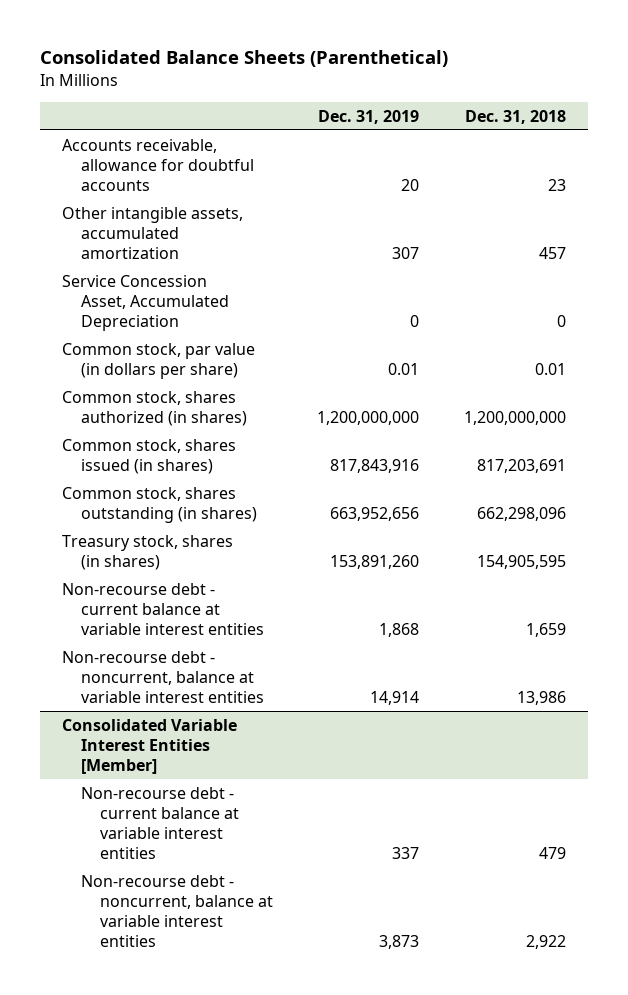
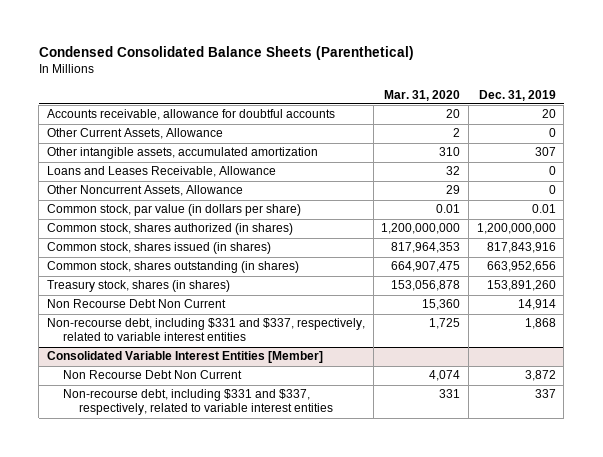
- Consolidated Balance Sheets (Parenthetical)
+ Condensed Consolidated Balance Sheets (Parenthetical)
- | Dec. 31, 2019 | Dec. 31, 2018
+ | Mar. 31, 2020 | Dec. 31, 2019
+ Other Current Assets, Allowance | 2 | 0
- Service Concession Asset, Accumulated Depreciation | 0 | 0
+ Loans and Leases Receivable, Allowance | 32 | 0
+ Other Noncurrent Assets, Allowance | 29 | 0
- Non-recourse debt - current balance at variable interest entities | 1,868 | 1,659
- Non-recourse debt - noncurrent, balance at variable interest entities | 14,914 | 13,986
+ Non Recourse Debt Non Current | 15,360 | 14,914
+ Non-recourse debt, including $331 and $337, respectively, related to variable interest entities | 1,725 | 1,868
@ Consolidated Variable Interest Entities [Member]
- Non-recourse debt - current balance at variable interest entities | 337 | 479
- Non-recourse debt - noncurrent, balance at variable interest entities | 3,873 | 2,922
+ Non Recourse Debt Non Current | 4,074 | 3,872
+ Non-recourse debt, including $331 and $337, respectively, related to variable interest entities | 331 | 337

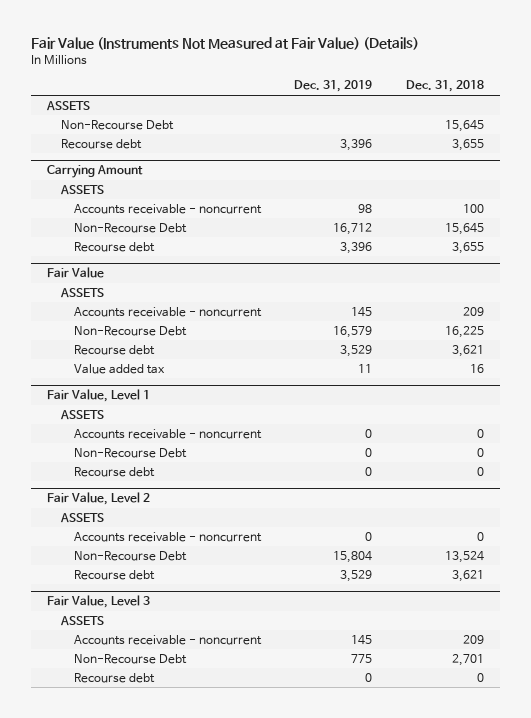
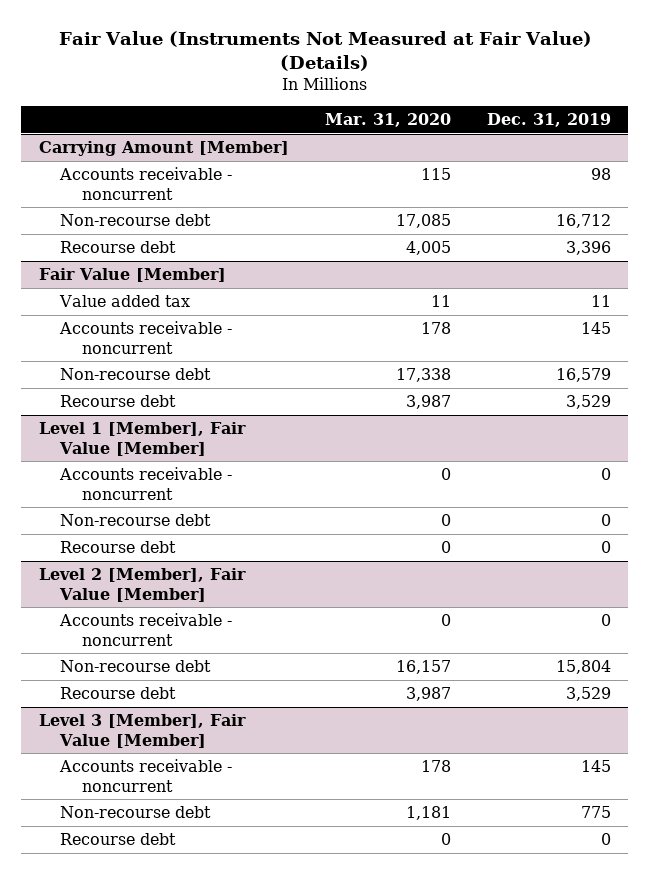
- | Dec. 31, 2019 | Dec. 31, 2018
+ | Mar. 31, 2020 | Dec. 31, 2019
- ASSETS
- Non-Recourse Debt | | 15,645
- Recourse debt | 3,396 | 3,655
- Carrying Amount
- ASSETS
+ Carrying Amount [Member]
- Non-Recourse Debt | 16,712 | 15,645
+ Non-recourse debt | 17,085 | 16,712
- Fair Value
- ASSETS
+ Fair Value [Member]
+ Value added tax | 11 | 11
- Non-Recourse Debt | 16,579 | 16,225
+ Non-recourse debt | 17,338 | 16,579
- Value added tax | 11 | 16
- Fair Value, Level 1
- ASSETS
+ Level 1 [Member], Fair Value [Member]
- Non-Recourse Debt | 0 | 0
+ Non-recourse debt | 0 | 0
- Fair Value, Level 2
- ASSETS
+ Level 2 [Member], Fair Value [Member]
- Non-Recourse Debt | 15,804 | 13,524
+ Non-recourse debt | 16,157 | 15,804
- Fair Value, Level 3
- ASSETS
+ Level 3 [Member], Fair Value [Member]
- Non-Recourse Debt | 775 | 2,701
+ Non-recourse debt | 1,181 | 775

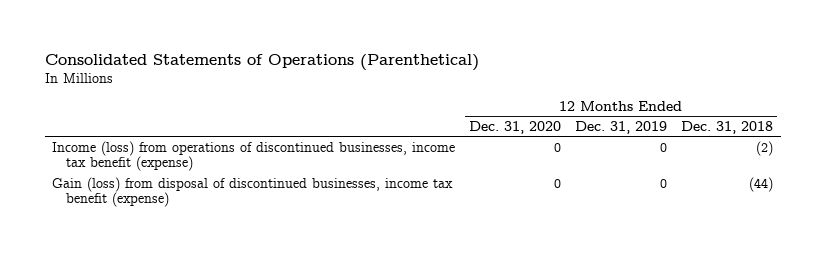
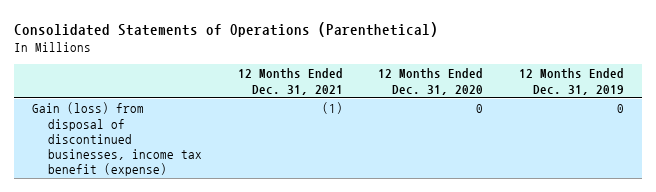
- | 12 Months Ended Dec. 31, 2020 | 12 Months Ended Dec. 31, 2019 | 12 Months Ended Dec. 31, 2018
+ | 12 Months Ended Dec. 31, 2021 | 12 Months Ended Dec. 31, 2020 | 12 Months Ended Dec. 31, 2019
- Income (loss) from operations of discontinued businesses, income tax benefit (expense) | 0 | 0 | (2)

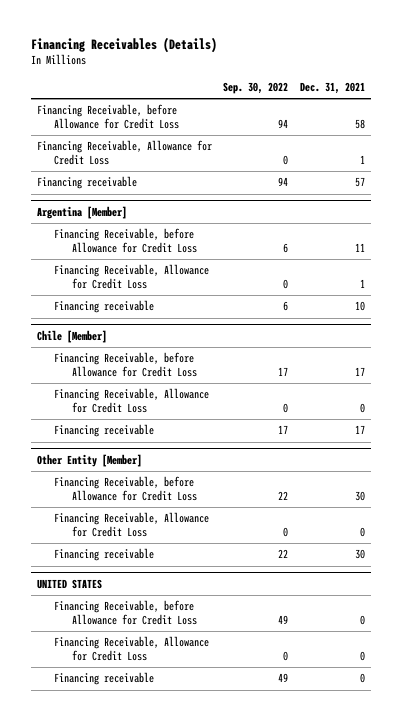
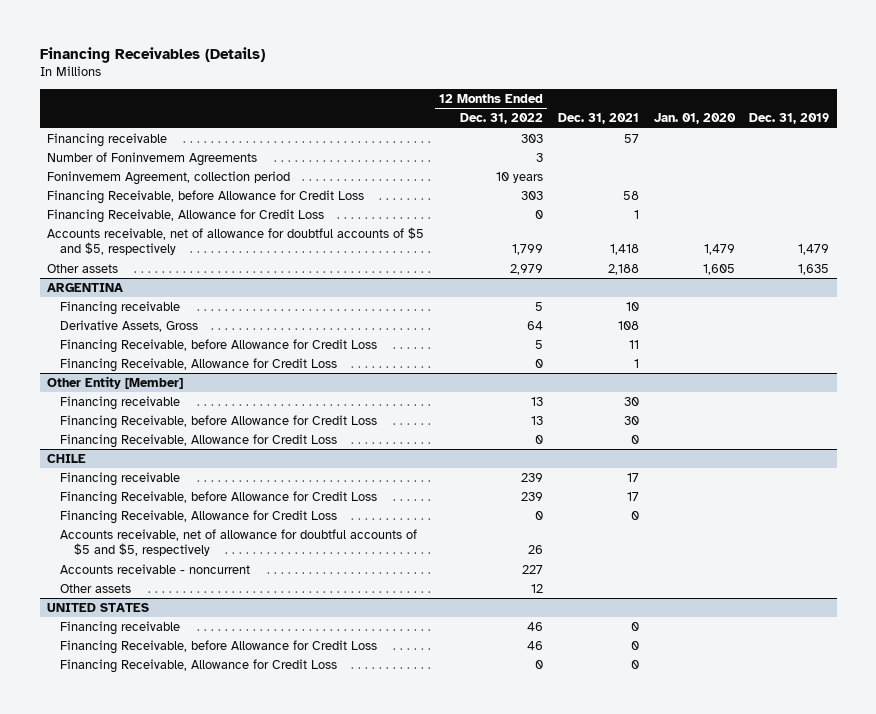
- | Sep. 30, 2022 | Dec. 31, 2021
+ | 12 Months Ended Dec. 31, 2022 | Dec. 31, 2021 | Jan. 01, 2020 | Dec. 31, 2019
moved up: Financing receivable | 303 | 57 | |
+ Number of Foninvemem Agreements | 3 | | |
+ Foninvemem Agreement, collection period | 10 years | | |
- Argentina [Member]
+ Accounts receivable, net of allowance for doubtful accounts of $5 and $5, respectively | 1,799 | 1,418 | 1,479 | 1,479
+ Other assets | 2,979 | 2,188 | 1,605 | 1,635
+ ARGENTINA
+ Financing receivable | 5 | 10 | |
+ Derivative Assets, Gross | 64 | 108 | |
- Financing receivable | 6 | 10
- Chile [Member]
- Financing Receivable, before Allowance for Credit Loss | 17 | 17
- Financing Receivable, Allowance for Credit Loss | 0 | 0
- Financing receivable | 17 | 17
@ Other Entity [Member]
moved up: Financing receivable | 13 | 30 | |
+ CHILE
+ Financing receivable | 239 | 17 | |
+ Financing Receivable, before Allowance for Credit Loss | 239 | 17 | |
+ Financing Receivable, Allowance for Credit Loss | 0 | 0 | |
+ Accounts receivable, net of allowance for doubtful accounts of $5 and $5, respectively | 26 | | |
+ Accounts receivable - noncurrent | 227 | | |
+ Other assets | 12 | | |
@ UNITED STATES
moved up: Financing receivable | 46 | 0 | |

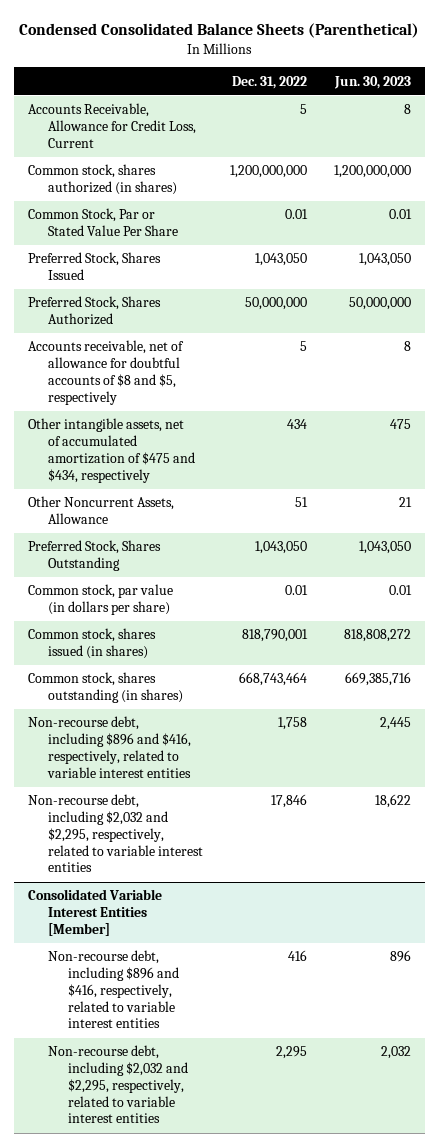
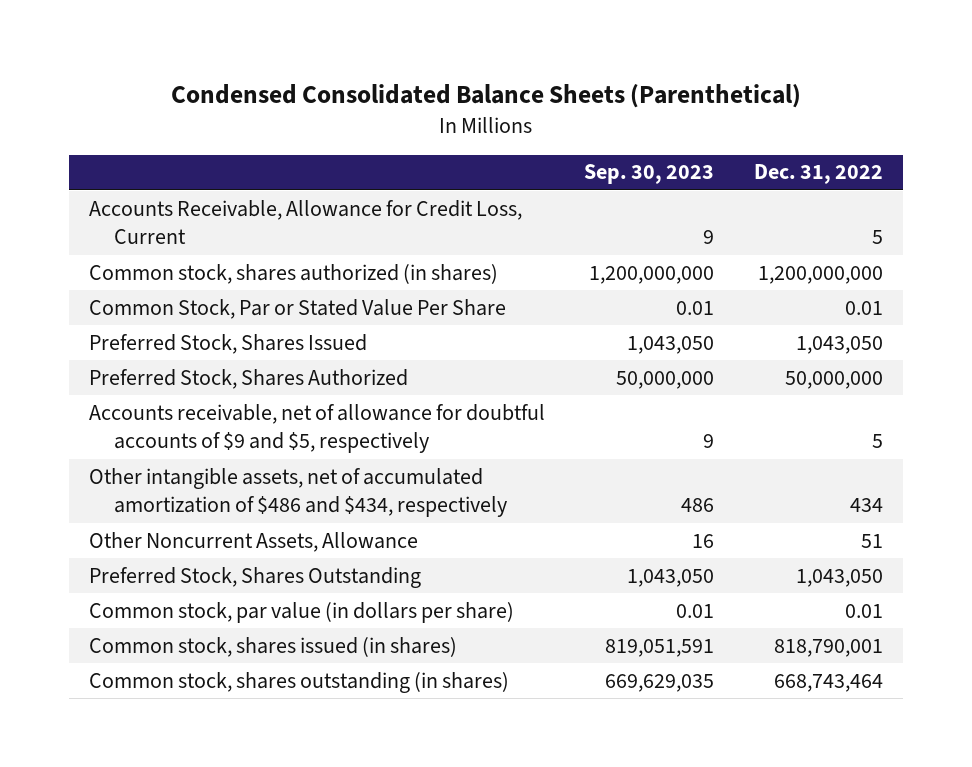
- | Dec. 31, 2022 | Jun. 30, 2023
+ | Sep. 30, 2023 | Dec. 31, 2022
- Accounts receivable, net of allowance for doubtful accounts of $8 and $5, respectively | 5 | 8
- Other intangible assets, net of accumulated amortization of $475 and $434, respectively | 434 | 475
+ Accounts receivable, net of allowance for doubtful accounts of $9 and $5, respectively | 9 | 5
+ Other intangible assets, net of accumulated amortization of $486 and $434, respectively | 486 | 434
- Non-recourse debt, including $896 and $416, respectively, related to variable interest entities | 1,758 | 2,445
- Non-recourse debt, including $2,032 and $2,295, respectively, related to variable interest entities | 17,846 | 18,622
- Consolidated Variable Interest Entities [Member]
- Non-recourse debt, including $896 and $416, respectively, related to variable interest entities | 416 | 896
- Non-recourse debt, including $2,032 and $2,295, respectively, related to variable interest entities | 2,295 | 2,032

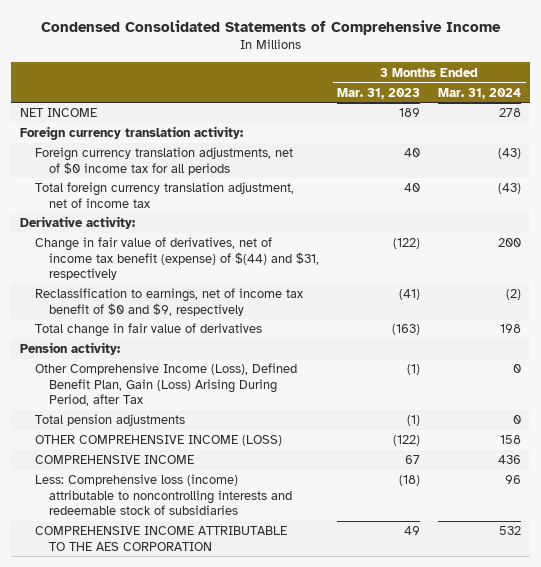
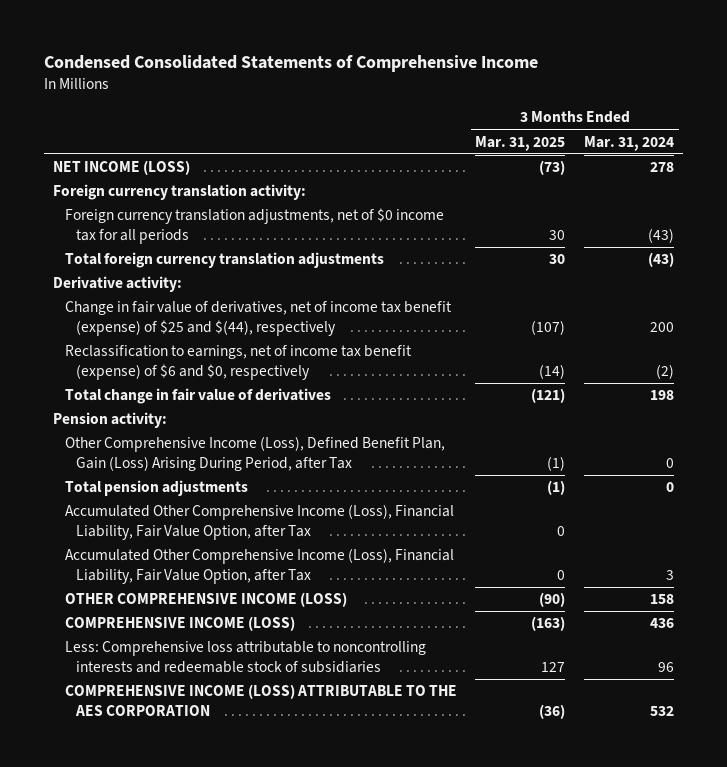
- | 3 Months Ended Mar. 31, 2023 | 3 Months Ended Mar. 31, 2024
+ | 3 Months Ended Mar. 31, 2025 | 3 Months Ended Mar. 31, 2024
- NET INCOME | 189 | 278
+ NET INCOME (LOSS) | (73) | 278
- Total foreign currency translation adjustment, net of income tax | 40 | (43)
+ Total foreign currency translation adjustments | 30 | (43)
- Change in fair value of derivatives, net of income tax benefit (expense) of $(44) and $31, respectively | (122) | 200
- Reclassification to earnings, net of income tax benefit of $0 and $9, respectively | (41) | (2)
+ Change in fair value of derivatives, net of income tax benefit (expense) of $25 and $(44), respectively | (107) | 200
+ Reclassification to earnings, net of income tax benefit (expense) of $6 and $0, respectively | (14) | (2)
+ Accumulated Other Comprehensive Income (Loss), Financial Liability, Fair Value Option, after Tax | 0 |
+ Accumulated Other Comprehensive Income (Loss), Financial Liability, Fair Value Option, after Tax | 0 | 3
- COMPREHENSIVE INCOME | 67 | 436
- Less: Comprehensive loss (income) attributable to noncontrolling interests and redeemable stock of subsidiaries | (18) | 96
- COMPREHENSIVE INCOME ATTRIBUTABLE TO THE AES CORPORATION | 49 | 532
+ COMPREHENSIVE INCOME (LOSS) | (163) | 436
+ Less: Comprehensive loss attributable to noncontrolling interests and redeemable stock of subsidiaries | 127 | 96
+ COMPREHENSIVE INCOME (LOSS) ATTRIBUTABLE TO THE AES CORPORATION | (36) | 532

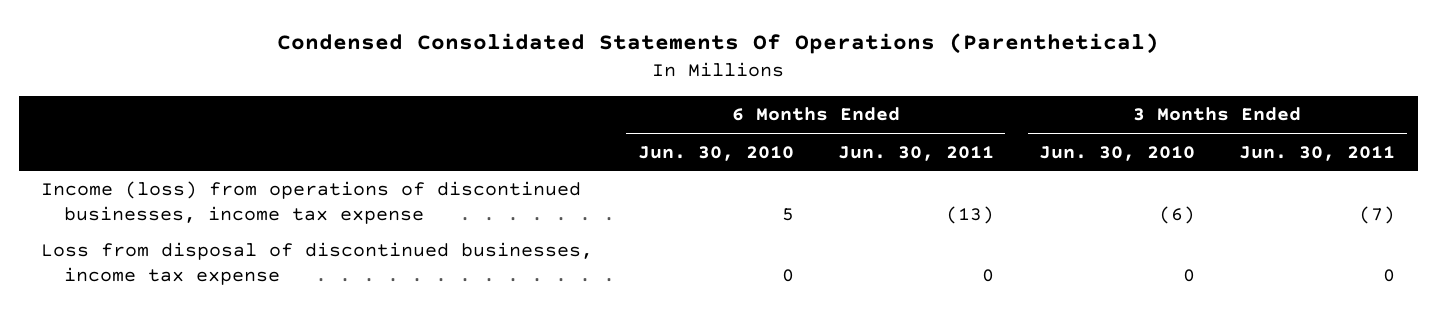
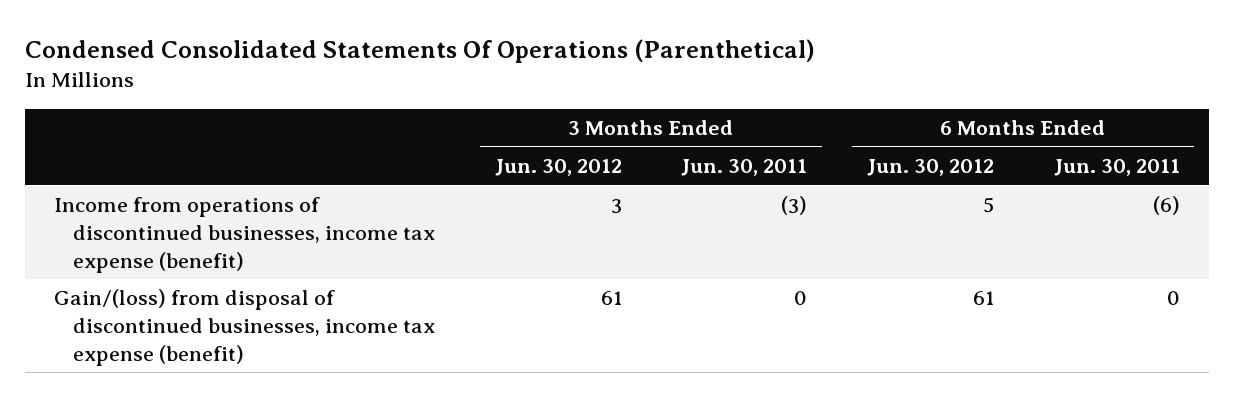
- | 6 Months Ended Jun. 30, 2010 | 6 Months Ended Jun. 30, 2011 | 3 Months Ended Jun. 30, 2010 | 3 Months Ended Jun. 30, 2011
+ | 3 Months Ended Jun. 30, 2012 | 3 Months Ended Jun. 30, 2011 | 6 Months Ended Jun. 30, 2012 | 6 Months Ended Jun. 30, 2011
- Income (loss) from operations of discontinued businesses, income tax expense | 5 | (13) | (6) | (7)
- Loss from disposal of discontinued businesses, income tax expense | 0 | 0 | 0 | 0
+ Income from operations of discontinued businesses, income tax expense (benefit) | 3 | (3) | 5 | (6)
+ Gain/(loss) from disposal of discontinued businesses, income tax expense (benefit) | 61 | 0 | 61 | 0

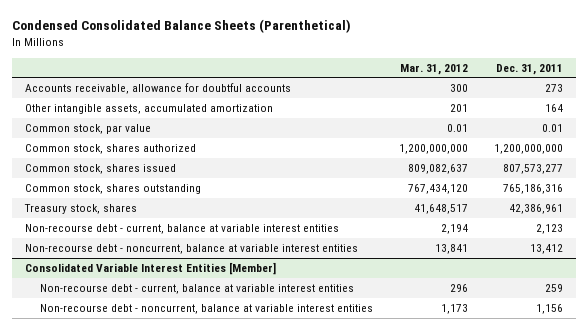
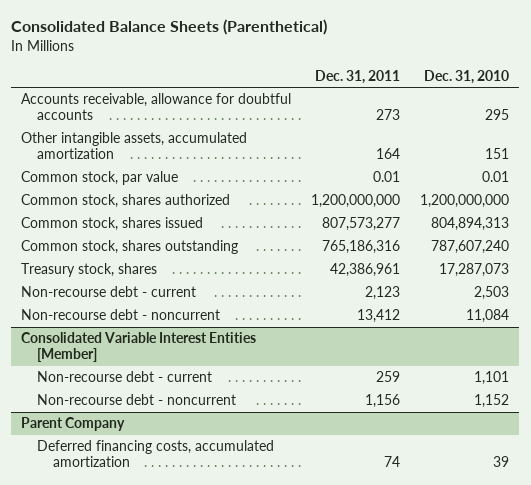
- Condensed Consolidated Balance Sheets (Parenthetical)
+ Consolidated Balance Sheets (Parenthetical)
- | Mar. 31, 2012 | Dec. 31, 2011
+ | Dec. 31, 2011 | Dec. 31, 2010
- Non-recourse debt - current, balance at variable interest entities | 2,194 | 2,123
- Non-recourse debt - noncurrent, balance at variable interest entities | 13,841 | 13,412
+ Non-recourse debt - current | 2,123 | 2,503
+ Non-recourse debt - noncurrent | 13,412 | 11,084
@ Consolidated Variable Interest Entities [Member]
- Non-recourse debt - current, balance at variable interest entities | 296 | 259
- Non-recourse debt - noncurrent, balance at variable interest entities | 1,173 | 1,156
+ Non-recourse debt - current | 259 | 1,101
+ Non-recourse debt - noncurrent | 1,156 | 1,152
+ Parent Company
+ Deferred financing costs, accumulated amortization | 74 | 39

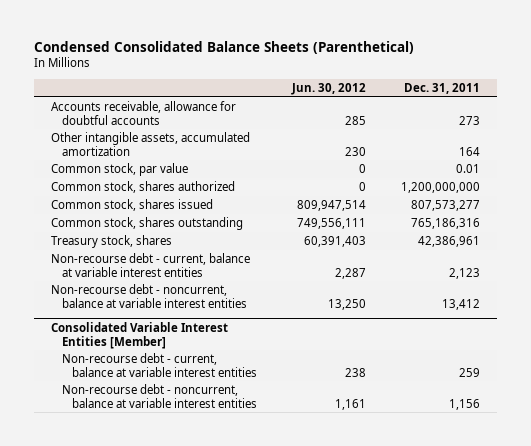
- Consolidated Balance Sheets (Parenthetical)
+ Condensed Consolidated Balance Sheets (Parenthetical)
- | Dec. 31, 2011 | Dec. 31, 2010
+ | Jun. 30, 2012 | Dec. 31, 2011
- Non-recourse debt - current | 2,123 | 2,503
- Non-recourse debt - noncurrent | 13,412 | 11,084
+ Non-recourse debt - current, balance at variable interest entities | 2,287 | 2,123
+ Non-recourse debt - noncurrent, balance at variable interest entities | 13,250 | 13,412
@ Consolidated Variable Interest Entities [Member]
- Non-recourse debt - current | 259 | 1,101
- Non-recourse debt - noncurrent | 1,156 | 1,152
- Parent Company
- Deferred financing costs, accumulated amortization | 74 | 39
@ Consolidated Variable Interest Entities [Member]
+ Non-recourse debt - current, balance at variable interest entities | 238 | 259
+ Non-recourse debt - noncurrent, balance at variable interest entities | 1,161 | 1,156

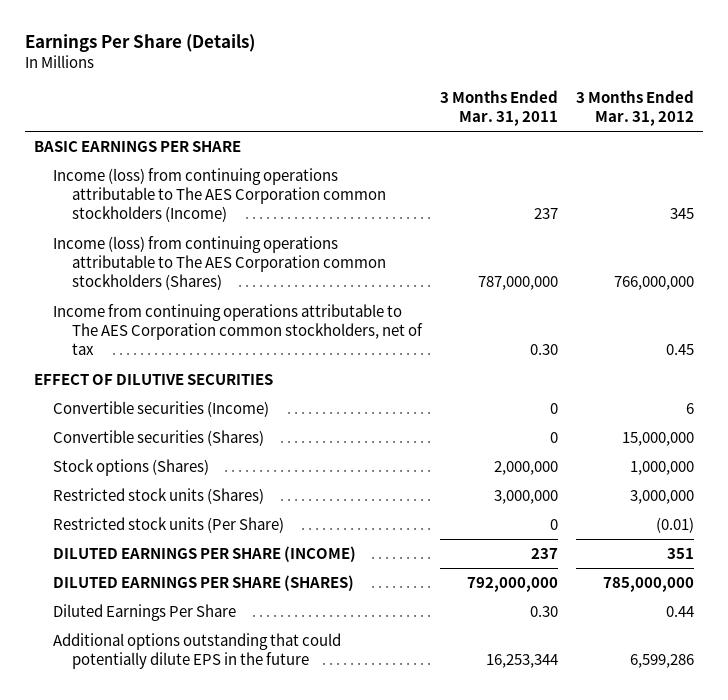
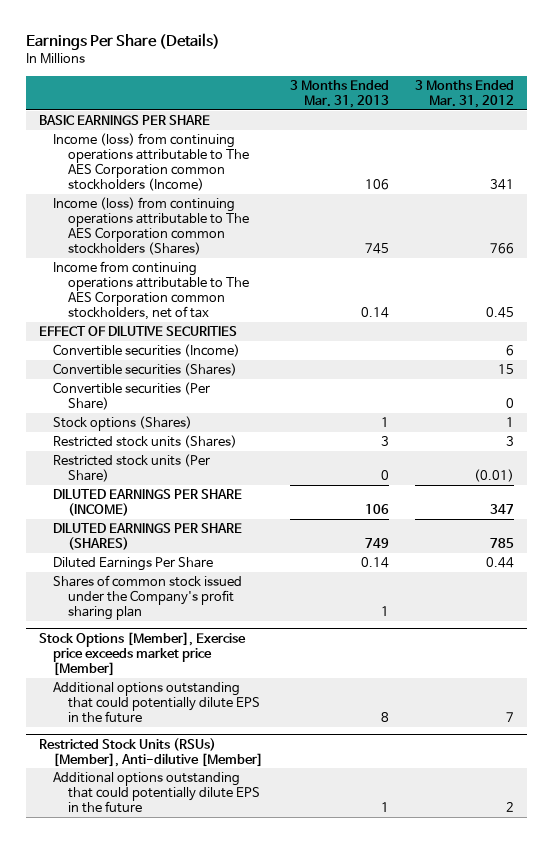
- | 3 Months Ended Mar. 31, 2011 | 3 Months Ended Mar. 31, 2012
+ | 3 Months Ended Mar. 31, 2013 | 3 Months Ended Mar. 31, 2012
- Income (loss) from continuing operations attributable to The AES Corporation common stockholders (Income) | 237 | 345
- Income (loss) from continuing operations attributable to The AES Corporation common stockholders (Shares) | 787,000,000 | 766,000,000
+ Income (loss) from continuing operations attributable to The AES Corporation common stockholders (Income) | 106 | 341
+ Income (loss) from continuing operations attributable to The AES Corporation common stockholders (Shares) | 745 | 766
- Convertible securities (Shares) | 0 | 15,000,000
- Stock options (Shares) | 2,000,000 | 1,000,000
- Restricted stock units (Shares) | 3,000,000 | 3,000,000
+ Convertible securities (Shares) | | 15
+ Convertible securities (Per Share) | | 0
+ Stock options (Shares) | 1 | 1
+ Restricted stock units (Shares) | 3 | 3
- DILUTED EARNINGS PER SHARE (INCOME) | 237 | 351
- DILUTED EARNINGS PER SHARE (SHARES) | 792,000,000 | 785,000,000
+ DILUTED EARNINGS PER SHARE (INCOME) | 106 | 347
+ DILUTED EARNINGS PER SHARE (SHARES) | 749 | 785
- Additional options outstanding that could potentially dilute EPS in the future | 16,253,344 | 6,599,286
+ Shares of common stock issued under the Company's profit sharing plan | 1 |
+ Stock Options [Member], Exercise price exceeds market price [Member]
+ Additional options outstanding that could potentially dilute EPS in the future | 8 | 7
+ Restricted Stock Units (RSUs) [Member], Anti-dilutive [Member]
+ Additional options outstanding that could potentially dilute EPS in the future | 1 | 2

